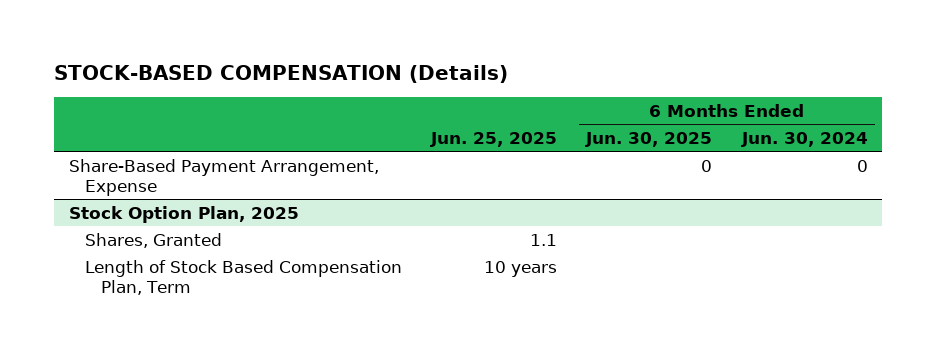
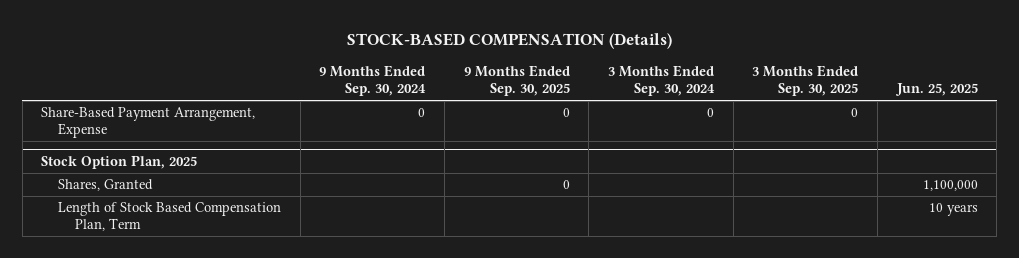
- | Jun. 25, 2025 | 6 Months Ended Jun. 30, 2025 | 6 Months Ended Jun. 30, 2024
+ | 9 Months Ended Sep. 30, 2024 | 9 Months Ended Sep. 30, 2025 | 3 Months Ended Sep. 30, 2024 | 3 Months Ended Sep. 30, 2025 | Jun. 25, 2025
@ Stock Option Plan, 2025
- Shares, Granted | 1.1 | |
+ Shares, Granted | | 0 | | | 1,100,000

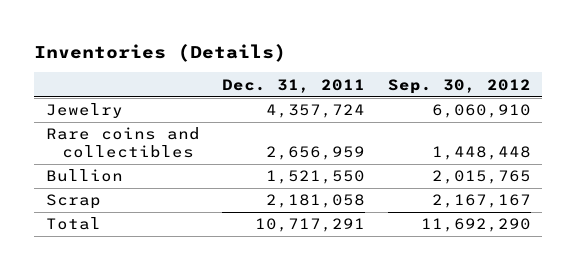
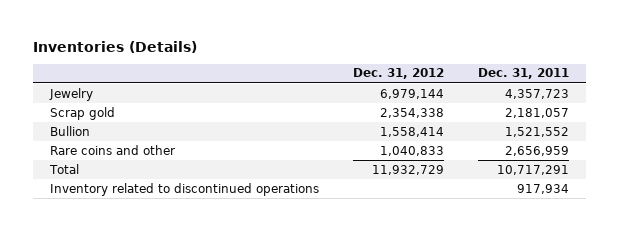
- | Dec. 31, 2011 | Sep. 30, 2012
+ | Dec. 31, 2012 | Dec. 31, 2011
- Jewelry | 4,357,724 | 6,060,910
- Rare coins and collectibles | 2,656,959 | 1,448,448
- Bullion | 1,521,550 | 2,015,765
- Scrap | 2,181,058 | 2,167,167
+ Jewelry | 6,979,144 | 4,357,723
+ Scrap gold | 2,354,338 | 2,181,057
+ Bullion | 1,558,414 | 1,521,552
+ Rare coins and other | 1,040,833 | 2,656,959
+ Inventory related to discontinued operations | | 917,934

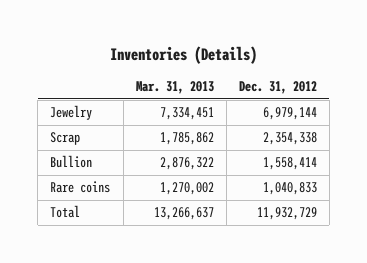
- | Dec. 31, 2012 | Dec. 31, 2011
+ | Mar. 31, 2013 | Dec. 31, 2012
- Scrap gold | 2,354,338 | 2,181,057
+ Scrap | 1,785,862 | 2,354,338
- Rare coins and other | 1,040,833 | 2,656,959
+ Rare coins | 1,270,002 | 1,040,833
- Inventory related to discontinued operations | | 917,934

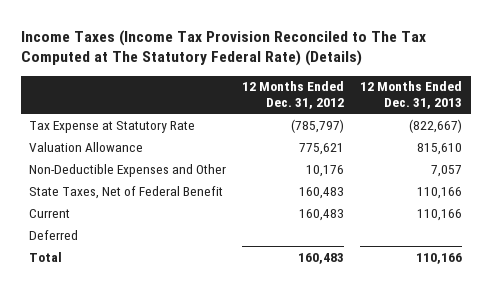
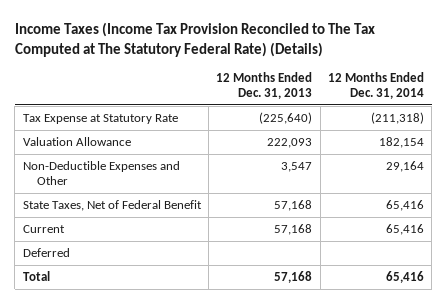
- | 12 Months Ended Dec. 31, 2012 | 12 Months Ended Dec. 31, 2013
+ | 12 Months Ended Dec. 31, 2013 | 12 Months Ended Dec. 31, 2014
- Tax Expense at Statutory Rate | (785,797) | (822,667)
- Valuation Allowance | 775,621 | 815,610
- Non-Deductible Expenses and Other | 10,176 | 7,057
- State Taxes, Net of Federal Benefit | 160,483 | 110,166
- Current | 160,483 | 110,166
+ Tax Expense at Statutory Rate | (225,640) | (211,318)
+ Valuation Allowance | 222,093 | 182,154
+ Non-Deductible Expenses and Other | 3,547 | 29,164
+ State Taxes, Net of Federal Benefit | 57,168 | 65,416
+ Current | 57,168 | 65,416
- Total | 160,483 | 110,166
+ Total | 57,168 | 65,416

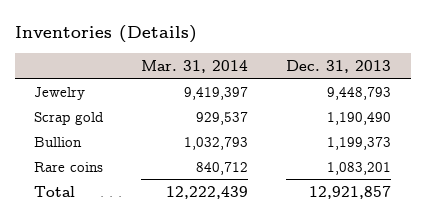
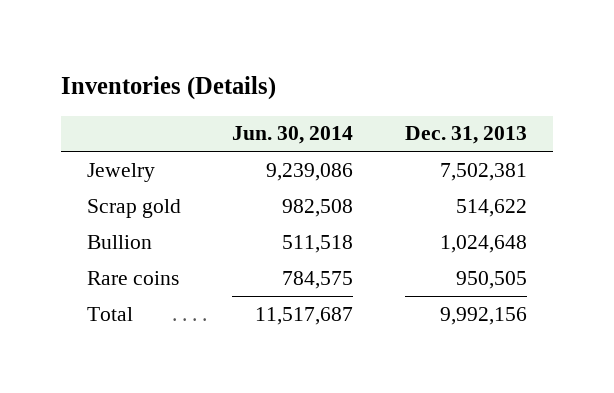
- | Mar. 31, 2014 | Dec. 31, 2013
+ | Jun. 30, 2014 | Dec. 31, 2013
- Jewelry | 9,419,397 | 9,448,793
- Scrap gold | 929,537 | 1,190,490
- Bullion | 1,032,793 | 1,199,373
- Rare coins | 840,712 | 1,083,201
- Total | 12,222,439 | 12,921,857
+ Jewelry | 9,239,086 | 7,502,381
+ Scrap gold | 982,508 | 514,622
+ Bullion | 511,518 | 1,024,648
+ Rare coins | 784,575 | 950,505
+ Total | 11,517,687 | 9,992,156

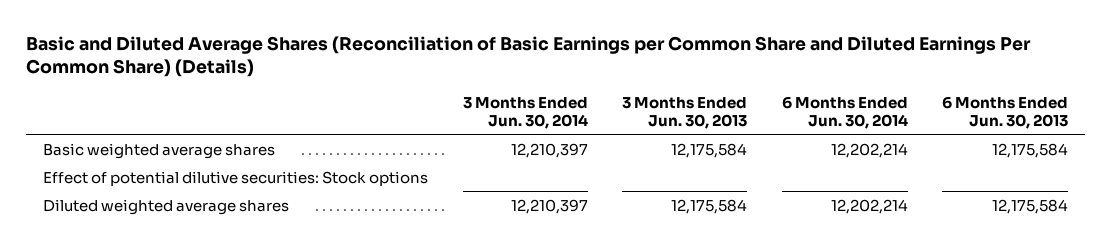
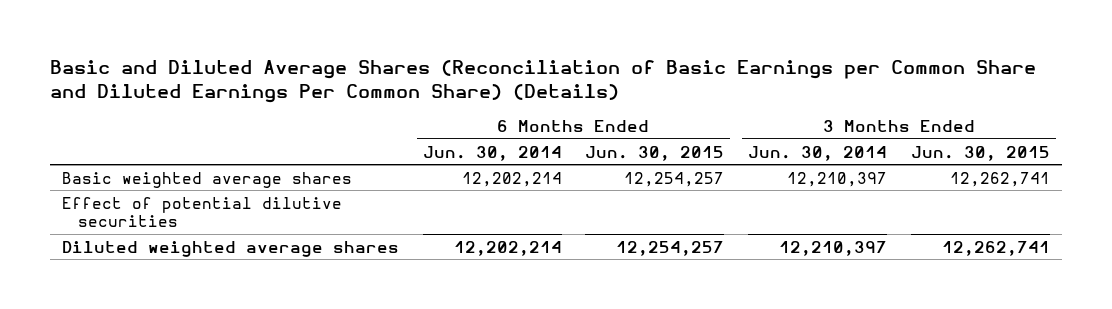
- | 3 Months Ended Jun. 30, 2014 | 3 Months Ended Jun. 30, 2013 | 6 Months Ended Jun. 30, 2014 | 6 Months Ended Jun. 30, 2013
+ | 6 Months Ended Jun. 30, 2014 | 6 Months Ended Jun. 30, 2015 | 3 Months Ended Jun. 30, 2014 | 3 Months Ended Jun. 30, 2015
- Effect of potential dilutive securities: Stock options
+ Effect of potential dilutive securities

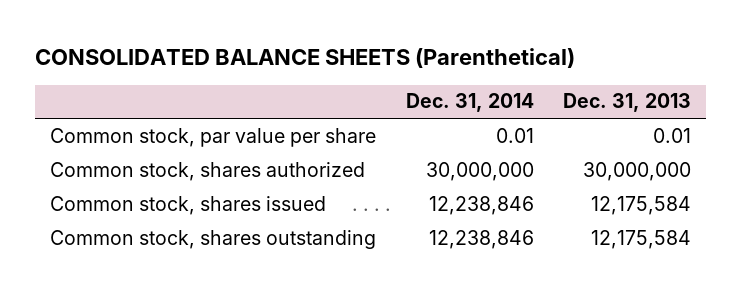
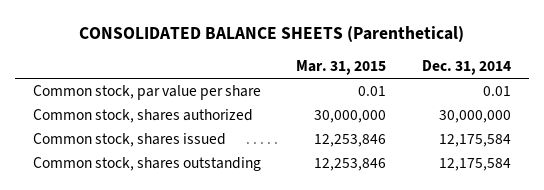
- | Dec. 31, 2014 | Dec. 31, 2013
+ | Mar. 31, 2015 | Dec. 31, 2014
- Common stock, shares issued | 12,238,846 | 12,175,584
- Common stock, shares outstanding | 12,238,846 | 12,175,584
+ Common stock, shares issued | 12,253,846 | 12,175,584
+ Common stock, shares outstanding | 12,253,846 | 12,175,584

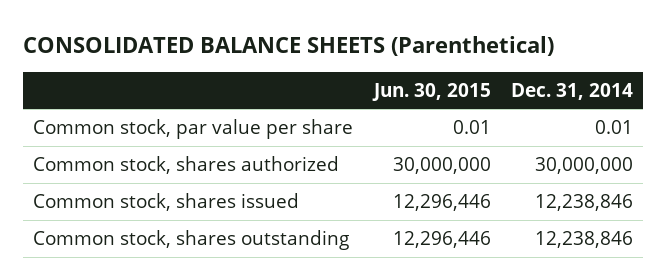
- | Mar. 31, 2015 | Dec. 31, 2014
+ | Jun. 30, 2015 | Dec. 31, 2014
- Common stock, shares issued | 12,253,846 | 12,175,584
- Common stock, shares outstanding | 12,253,846 | 12,175,584
+ Common stock, shares issued | 12,296,446 | 12,238,846
+ Common stock, shares outstanding | 12,296,446 | 12,238,846

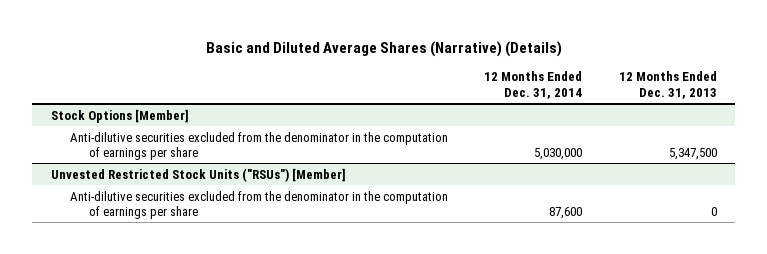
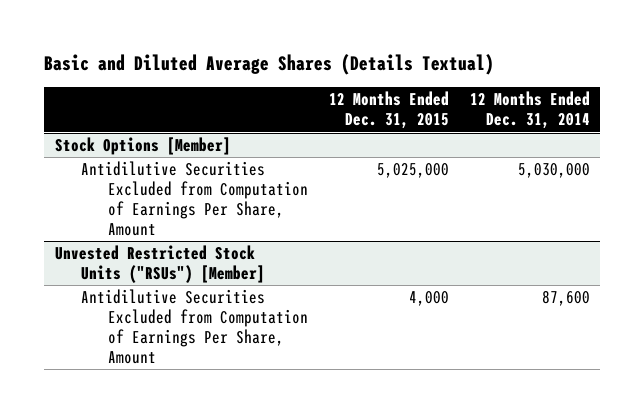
- Basic and Diluted Average Shares (Narrative) (Details)
+ Basic and Diluted Average Shares (Details Textual)
- | 12 Months Ended Dec. 31, 2014 | 12 Months Ended Dec. 31, 2013
+ | 12 Months Ended Dec. 31, 2015 | 12 Months Ended Dec. 31, 2014
@ Stock Options [Member]
- Anti-dilutive securities excluded from the denominator in the computation of earnings per share | 5,030,000 | 5,347,500
+ Antidilutive Securities Excluded from Computation of Earnings Per Share, Amount | 5,025,000 | 5,030,000
@ Unvested Restricted Stock Units ("RSUs") [Member]
- Anti-dilutive securities excluded from the denominator in the computation of earnings per share | 87,600 | 0
+ Antidilutive Securities Excluded from Computation of Earnings Per Share, Amount | 4,000 | 87,600

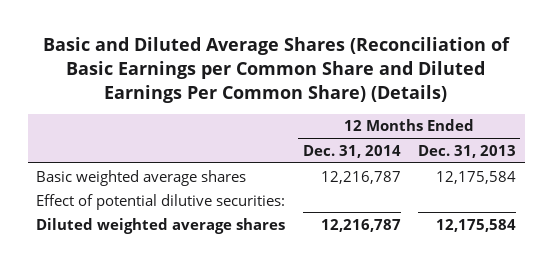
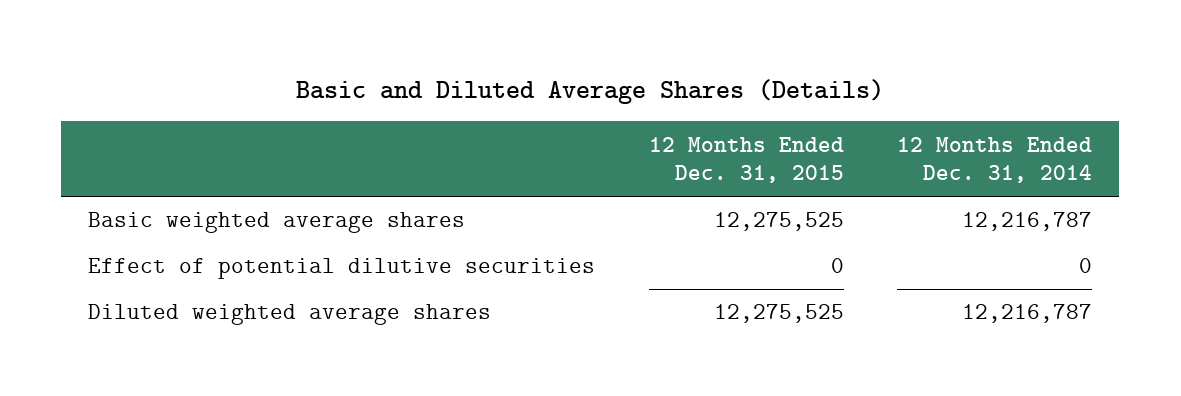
- Basic and Diluted Average Shares (Reconciliation of Basic Earnings per Common Share and Diluted Earnings Per Common Share) (Details)
+ Basic and Diluted Average Shares (Details)
- | 12 Months Ended Dec. 31, 2014 | 12 Months Ended Dec. 31, 2013
+ | 12 Months Ended Dec. 31, 2015 | 12 Months Ended Dec. 31, 2014
- Effect of potential dilutive securities:
+ Effect of potential dilutive securities | 0 | 0

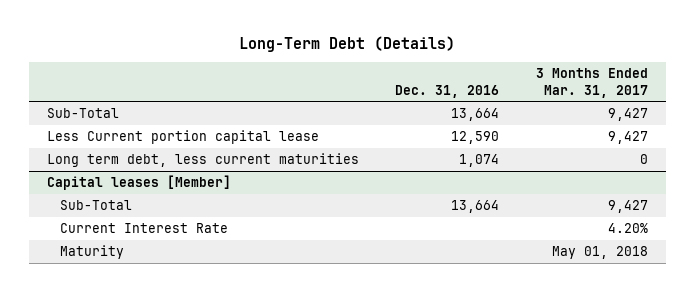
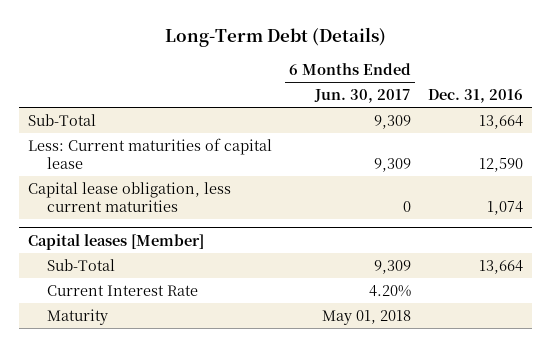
- | Dec. 31, 2016 | 3 Months Ended Mar. 31, 2017
+ | 6 Months Ended Jun. 30, 2017 | Dec. 31, 2016
- Less Current portion capital lease | 12,590 | 9,427
- Long term debt, less current maturities | 1,074 | 0
+ Less: Current maturities of capital lease | 9,309 | 12,590
+ Capital lease obligation, less current maturities | 0 | 1,074

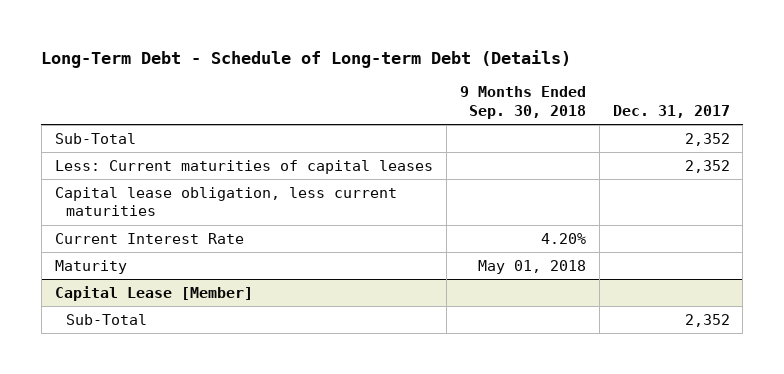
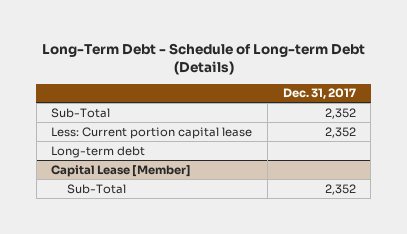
- | 9 Months Ended Sep. 30, 2018 | Dec. 31, 2017
+ | Dec. 31, 2017
- Less: Current maturities of capital leases | | 2,352
- Capital lease obligation, less current maturities
- Current Interest Rate | 4.20% |
- Maturity | May 01, 2018 |
+ Less: Current portion capital lease | 2,352
+ Long-term debt

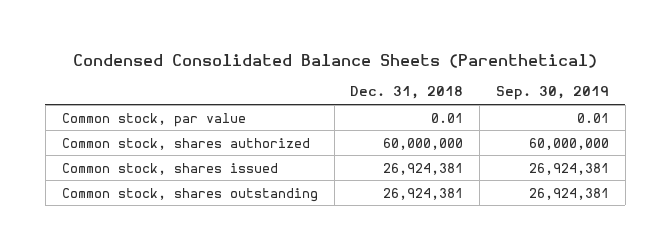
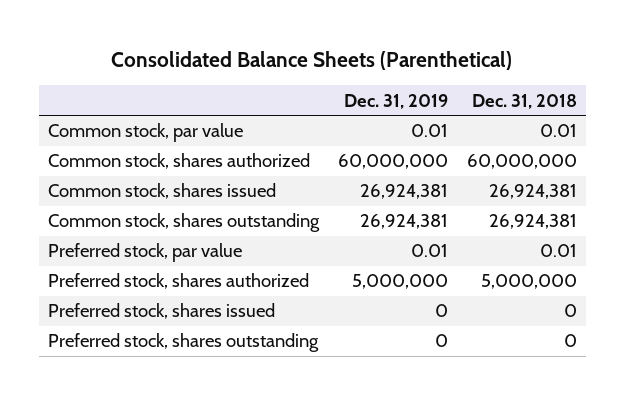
- Condensed Consolidated Balance Sheets (Parenthetical)
+ Consolidated Balance Sheets (Parenthetical)
- | Dec. 31, 2018 | Sep. 30, 2019
+ | Dec. 31, 2019 | Dec. 31, 2018
+ Preferred stock, par value | 0.01 | 0.01
+ Preferred stock, shares authorized | 5,000,000 | 5,000,000
+ Preferred stock, shares issued | 0 | 0
+ Preferred stock, shares outstanding | 0 | 0

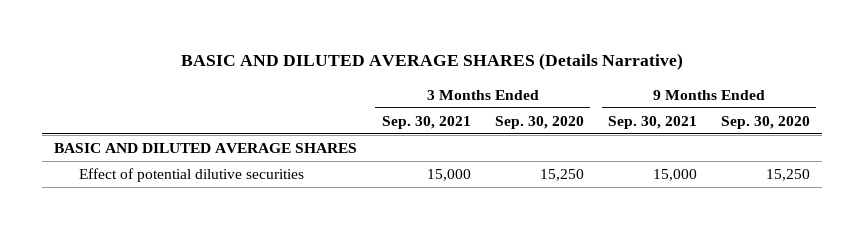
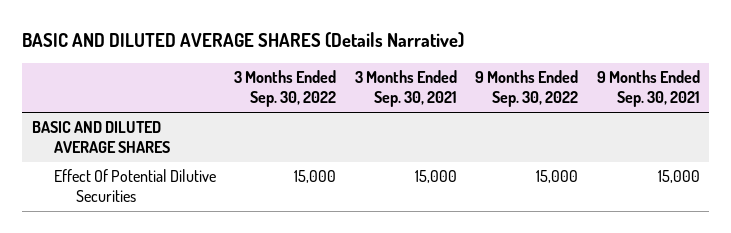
- | 3 Months Ended Sep. 30, 2021 | 3 Months Ended Sep. 30, 2020 | 9 Months Ended Sep. 30, 2021 | 9 Months Ended Sep. 30, 2020
+ | 3 Months Ended Sep. 30, 2022 | 3 Months Ended Sep. 30, 2021 | 9 Months Ended Sep. 30, 2022 | 9 Months Ended Sep. 30, 2021
- Effect of potential dilutive securities | 15,000 | 15,250 | 15,000 | 15,250
+ Effect Of Potential Dilutive Securities | 15,000 | 15,000 | 15,000 | 15,000

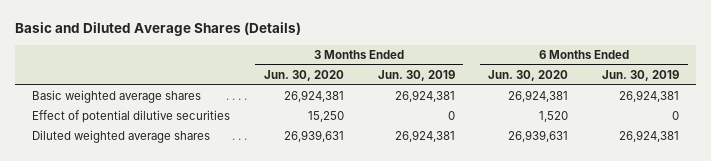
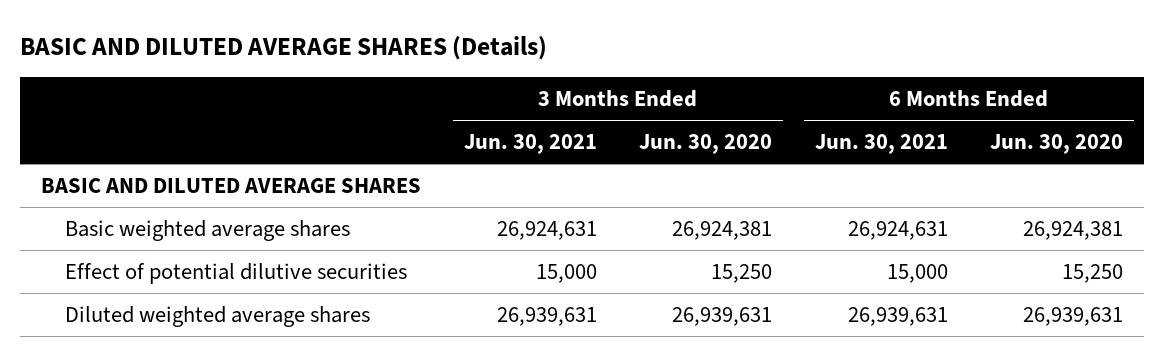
- Basic and Diluted Average Shares (Details)
+ BASIC AND DILUTED AVERAGE SHARES (Details)
- | 3 Months Ended Jun. 30, 2020 | 3 Months Ended Jun. 30, 2019 | 6 Months Ended Jun. 30, 2020 | 6 Months Ended Jun. 30, 2019
+ | 3 Months Ended Jun. 30, 2021 | 3 Months Ended Jun. 30, 2020 | 6 Months Ended Jun. 30, 2021 | 6 Months Ended Jun. 30, 2020
+ BASIC AND DILUTED AVERAGE SHARES
- Effect of potential dilutive securities | 15,250 | 0 | 1,520 | 0
+ Effect of potential dilutive securities | 15,000 | 15,250 | 15,000 | 15,250

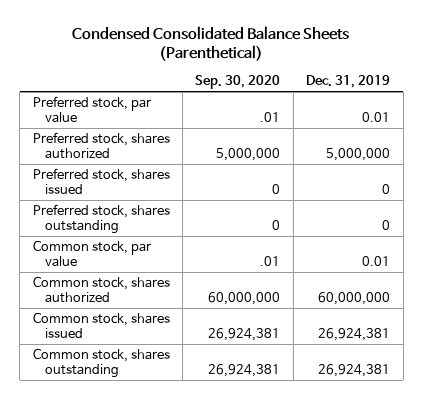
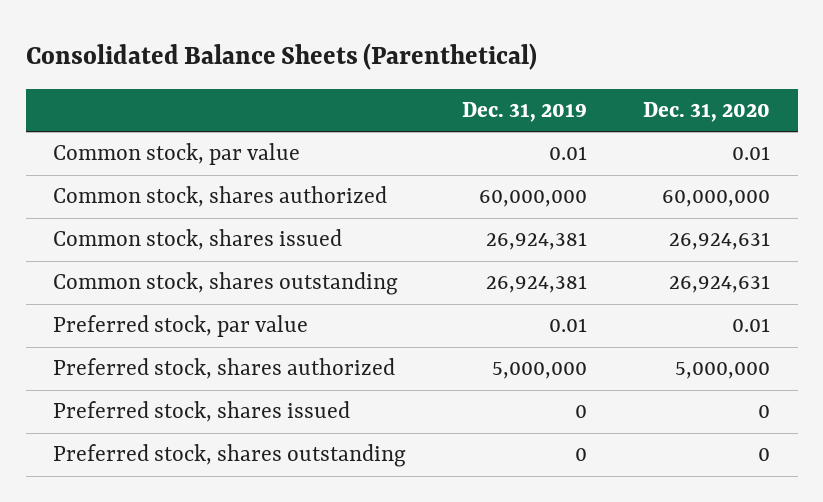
- Condensed Consolidated Balance Sheets (Parenthetical)
+ Consolidated Balance Sheets (Parenthetical)
- | Sep. 30, 2020 | Dec. 31, 2019
+ | Dec. 31, 2019 | Dec. 31, 2020
moved down: Preferred stock, par value | 0.01 | 0.01
moved down: Preferred stock, shares authorized | 5,000,000 | 5,000,000
moved down: Preferred stock, shares issued | 0 | 0
moved down: Preferred stock, shares outstanding | 0 | 0

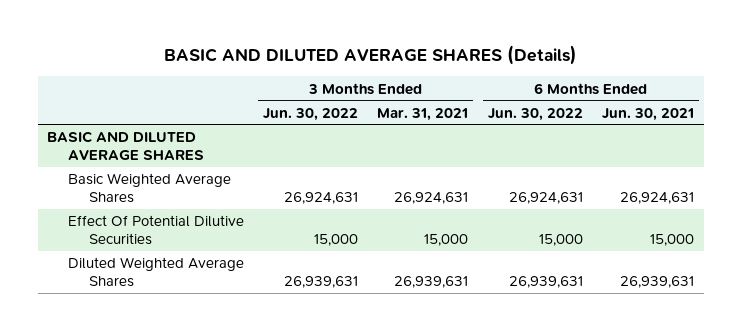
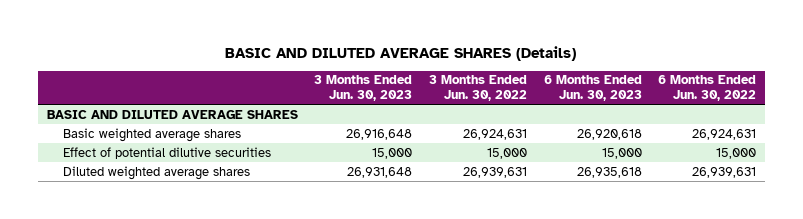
- | 3 Months Ended Jun. 30, 2022 | 3 Months Ended Mar. 31, 2021 | 6 Months Ended Jun. 30, 2022 | 6 Months Ended Jun. 30, 2021
+ | 3 Months Ended Jun. 30, 2023 | 3 Months Ended Jun. 30, 2022 | 6 Months Ended Jun. 30, 2023 | 6 Months Ended Jun. 30, 2022
- Basic Weighted Average Shares | 26,924,631 | 26,924,631 | 26,924,631 | 26,924,631
- Effect Of Potential Dilutive Securities | 15,000 | 15,000 | 15,000 | 15,000
- Diluted Weighted Average Shares | 26,939,631 | 26,939,631 | 26,939,631 | 26,939,631
+ Basic weighted average shares | 26,916,648 | 26,924,631 | 26,920,618 | 26,924,631
+ Effect of potential dilutive securities | 15,000 | 15,000 | 15,000 | 15,000
+ Diluted weighted average shares | 26,931,648 | 26,939,631 | 26,935,618 | 26,939,631

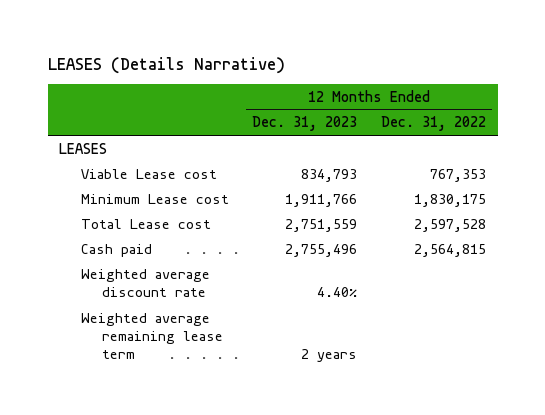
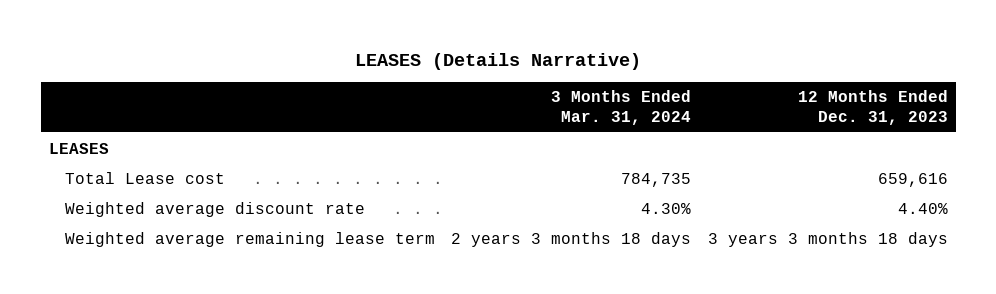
- | 12 Months Ended Dec. 31, 2023 | 12 Months Ended Dec. 31, 2022
+ | 3 Months Ended Mar. 31, 2024 | 12 Months Ended Dec. 31, 2023
- Viable Lease cost | 834,793 | 767,353
- Minimum Lease cost | 1,911,766 | 1,830,175
- Total Lease cost | 2,751,559 | 2,597,528
- Cash paid | 2,755,496 | 2,564,815
+ Total Lease cost | 784,735 | 659,616
- Weighted average remaining lease term | 2 years |
+ Weighted average remaining lease term | 2 years 3 months 18 days | 3 years 3 months 18 days

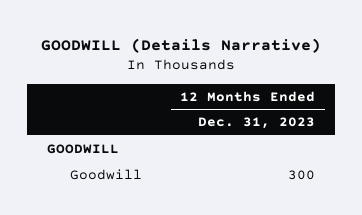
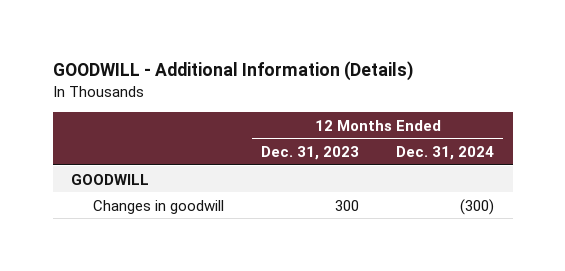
- GOODWILL (Details Narrative)
+ GOODWILL - Additional Information (Details)
- | 12 Months Ended Dec. 31, 2023
+ | 12 Months Ended Dec. 31, 2023 | 12 Months Ended Dec. 31, 2024
- Goodwill | 300
+ Changes in goodwill | 300 | (300)

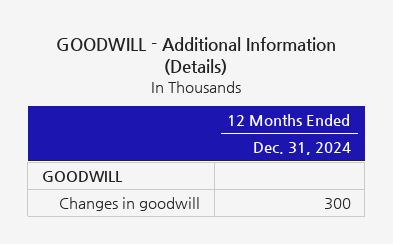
- | 12 Months Ended Dec. 31, 2023 | 12 Months Ended Dec. 31, 2024
+ | 12 Months Ended Dec. 31, 2024
- Changes in goodwill | 300 | (300)
+ Changes in goodwill | 300

